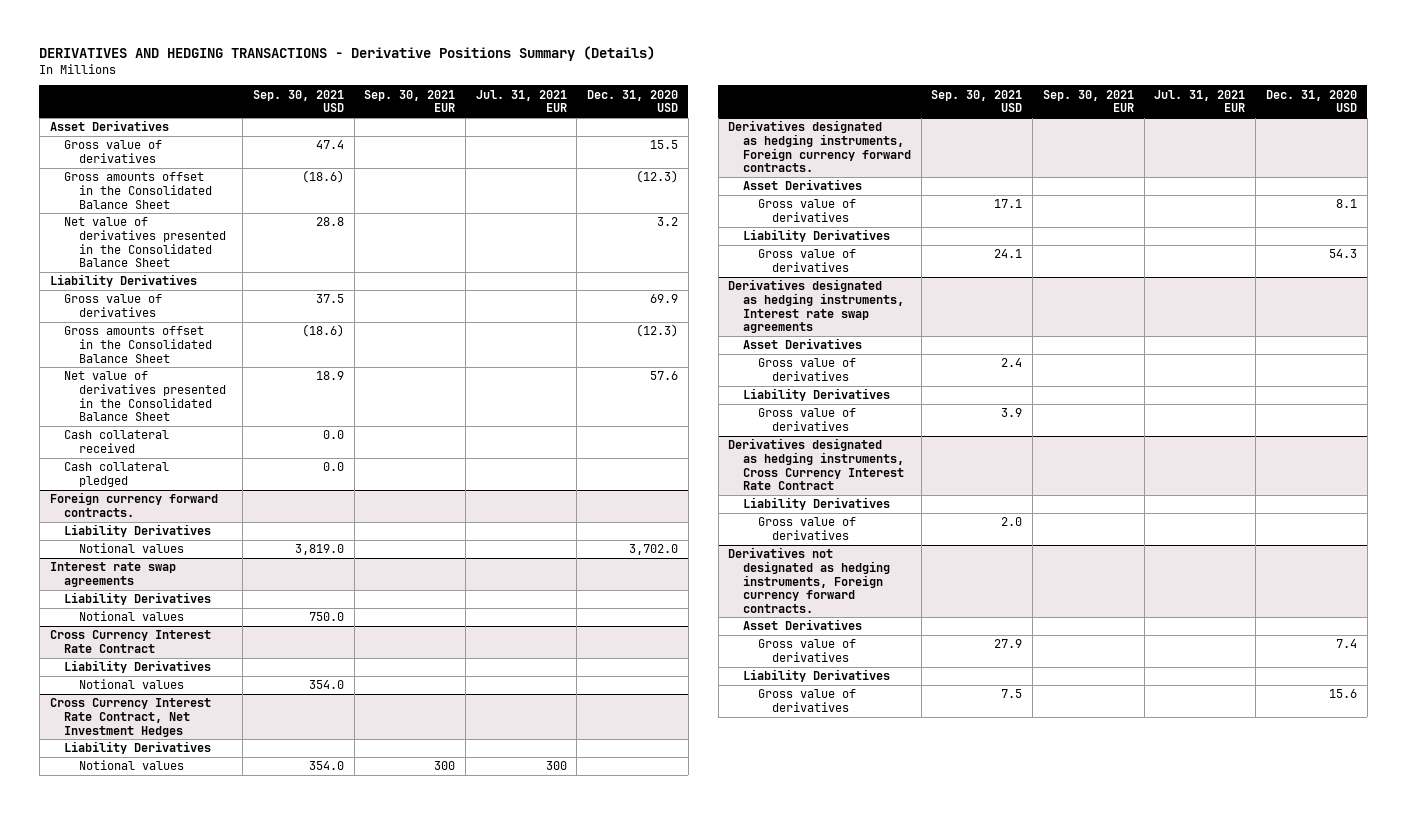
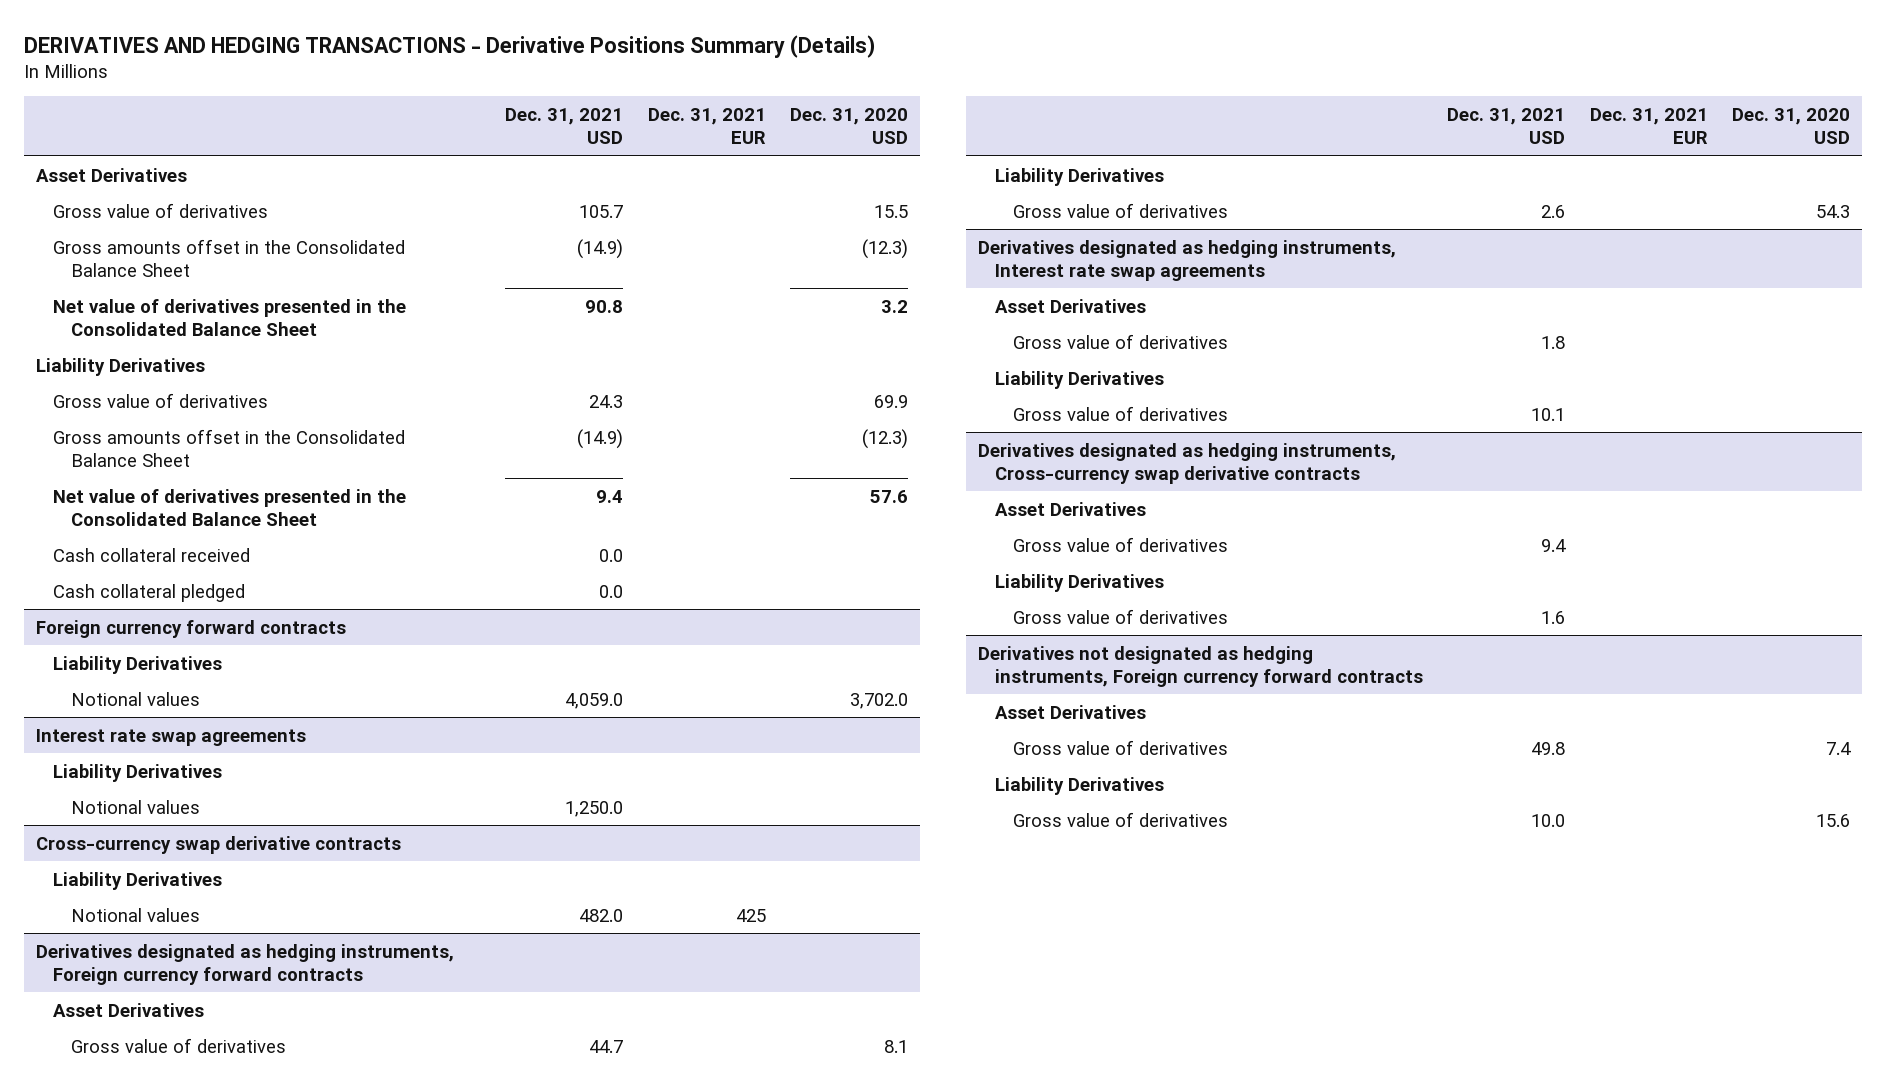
- | Sep. 30, 2021 USD | Sep. 30, 2021 EUR | Jul. 31, 2021 EUR | Dec. 31, 2020 USD
+ | Dec. 31, 2021 USD | Dec. 31, 2021 EUR | Dec. 31, 2020 USD
- Foreign currency forward contracts.
+ Foreign currency forward contracts
- Cross Currency Interest Rate Contract
+ Cross-currency swap derivative contracts
- Cross Currency Interest Rate Contract, Net Investment Hedges
- Liability Derivatives
- Notional values | 354.0 | 300 | 300 |
- Derivatives designated as hedging instruments, Foreign currency forward contracts.
+ Derivatives designated as hedging instruments, Foreign currency forward contracts
- Derivatives designated as hedging instruments, Cross Currency Interest Rate Contract
+ Derivatives designated as hedging instruments, Cross-currency swap derivative contracts
+ Asset Derivatives
+ Gross value of derivatives | 9.4 | |
- Derivatives not designated as hedging instruments, Foreign currency forward contracts.
+ Derivatives not designated as hedging instruments, Foreign currency forward contracts

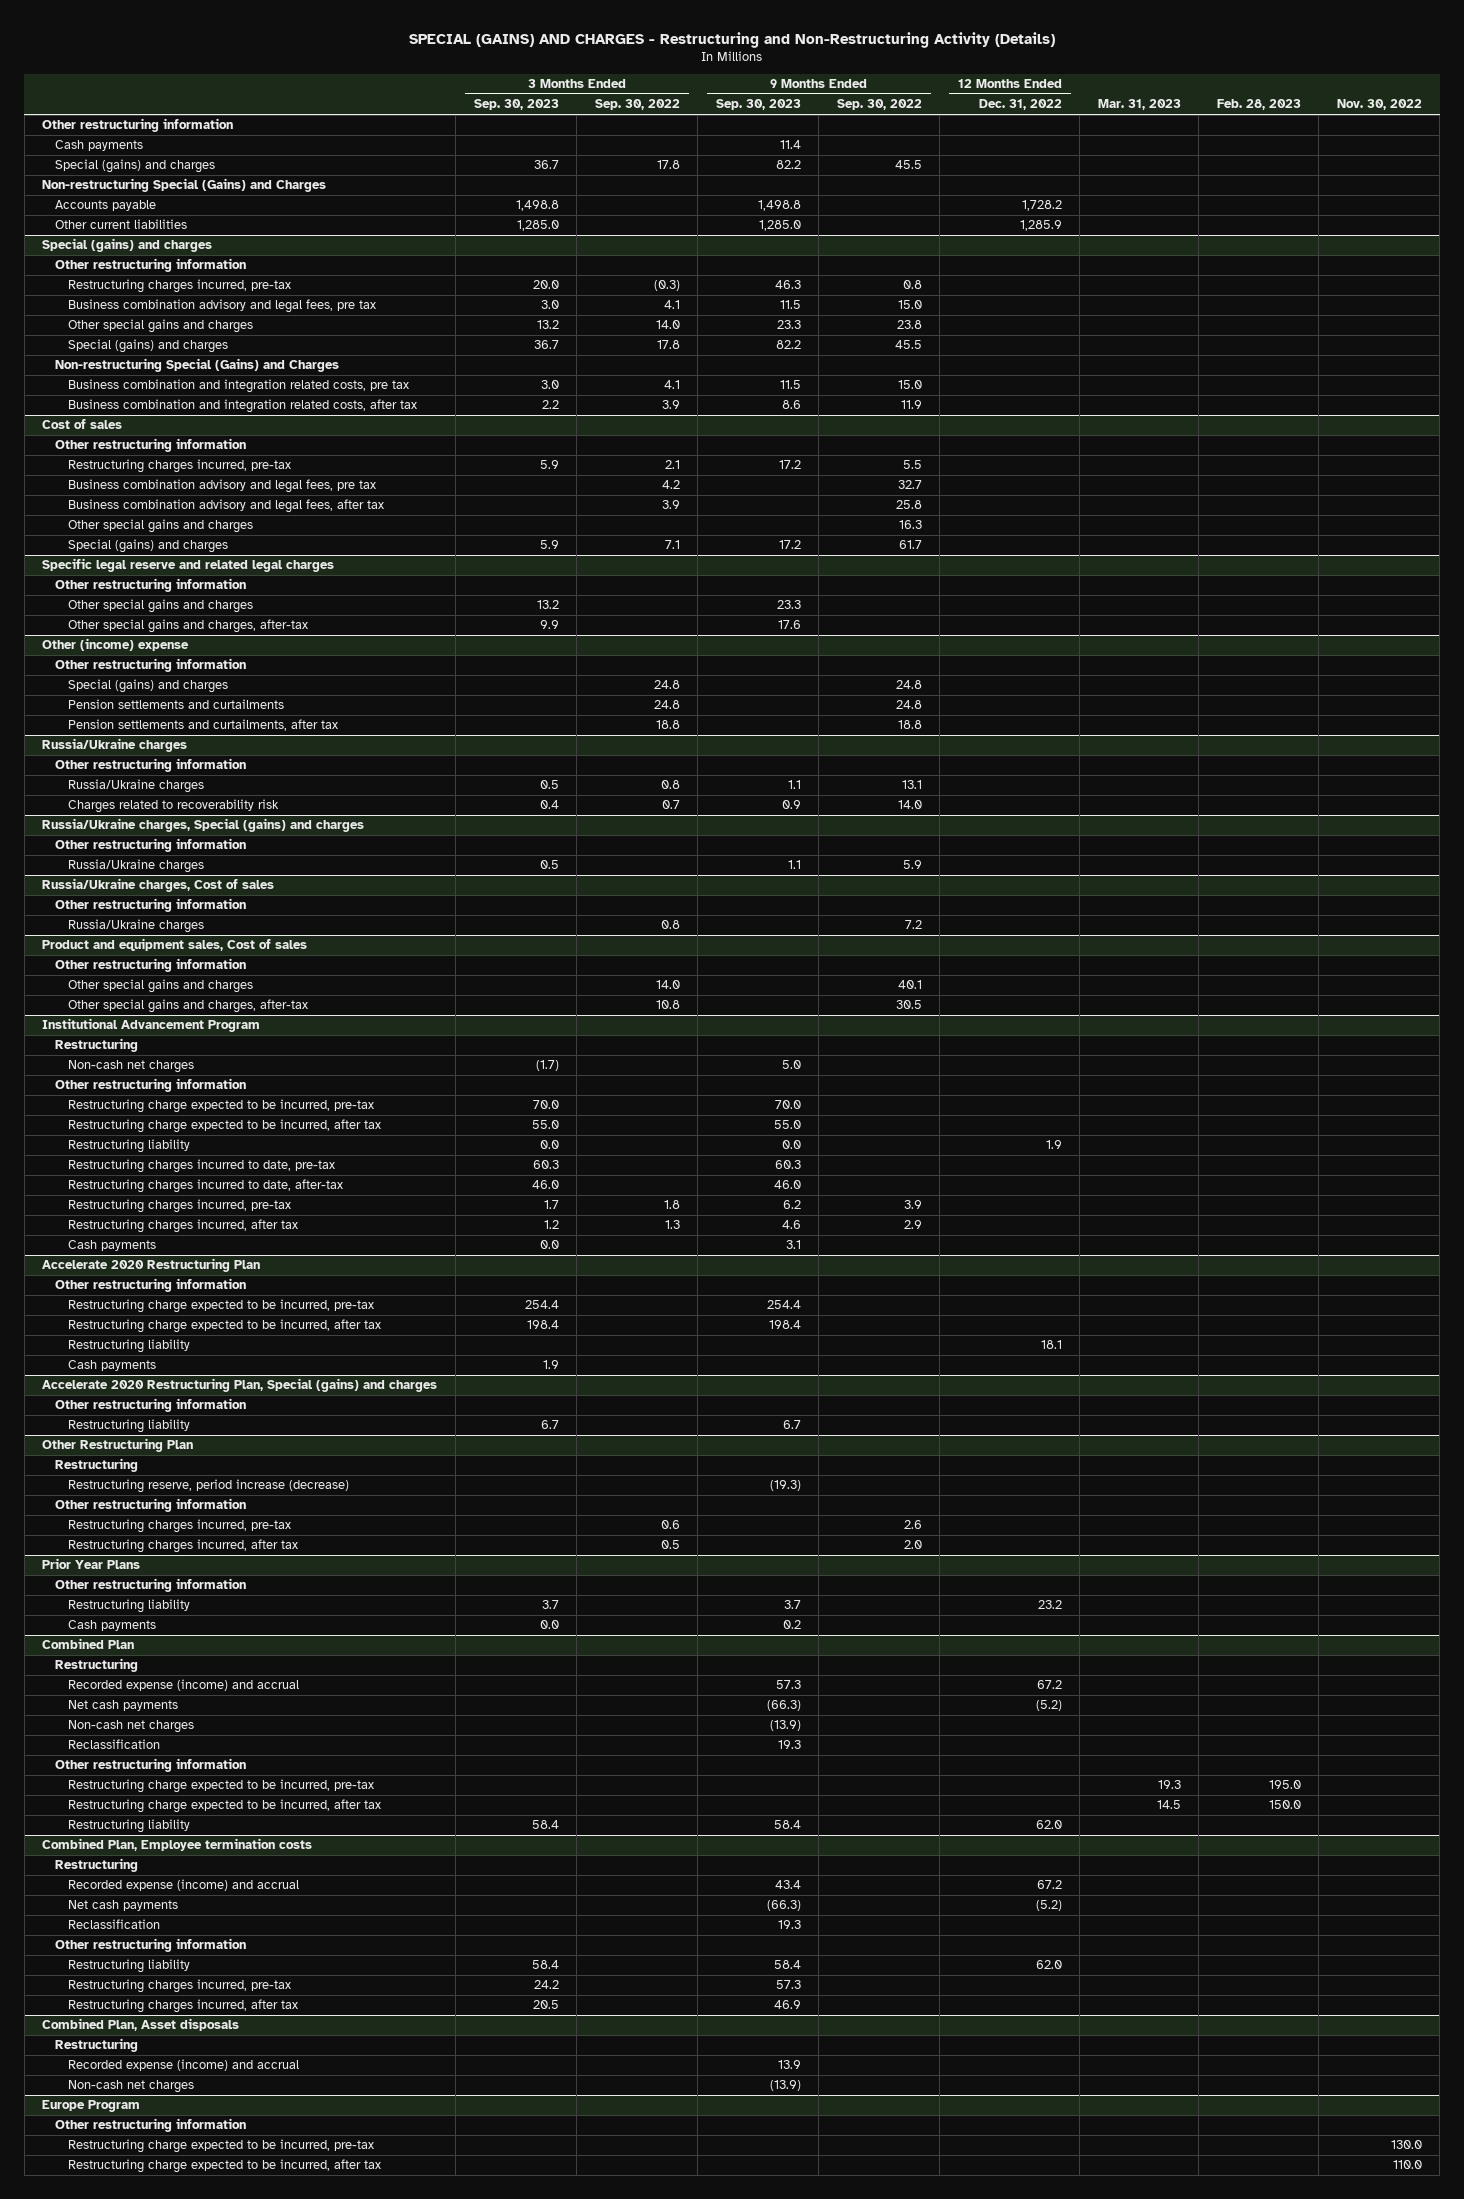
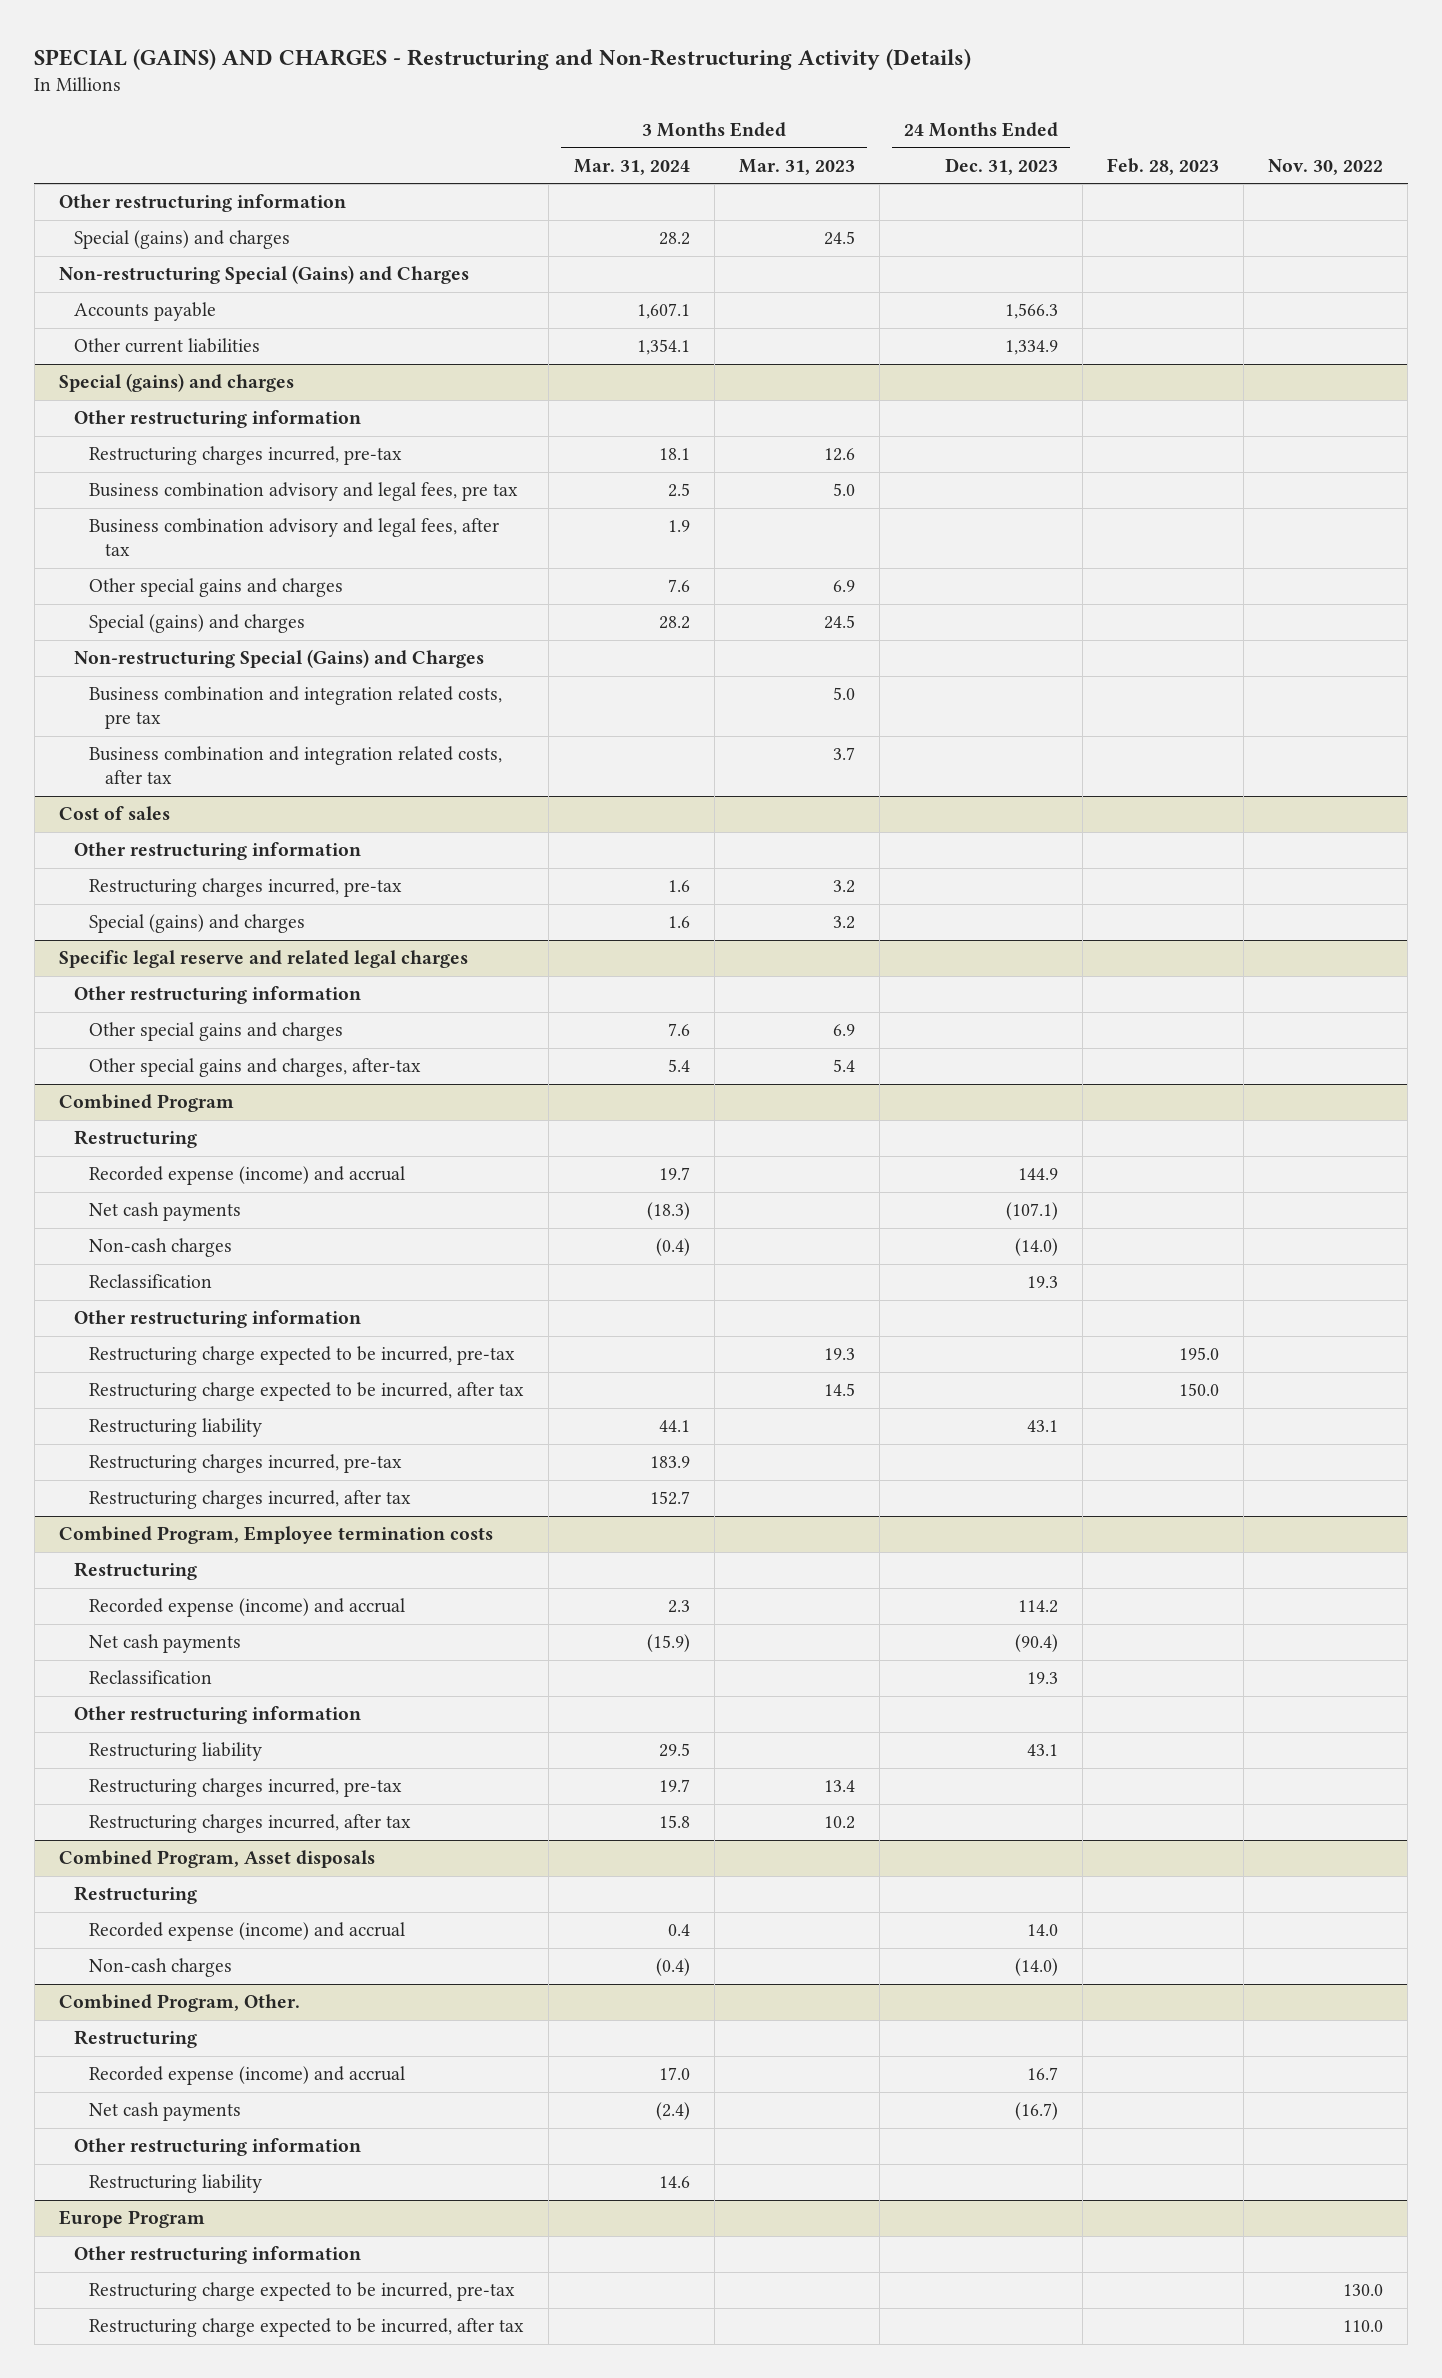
- | 3 Months Ended Sep. 30, 2023 | 3 Months Ended Sep. 30, 2022 | 9 Months Ended Sep. 30, 2023 | 9 Months Ended Sep. 30, 2022 | 12 Months Ended Dec. 31, 2022 | Mar. 31, 2023 | Feb. 28, 2023 | Nov. 30, 2022
+ | 3 Months Ended Mar. 31, 2024 | 3 Months Ended Mar. 31, 2023 | 24 Months Ended Dec. 31, 2023 | Feb. 28, 2023 | Nov. 30, 2022
- Cash payments | | | 11.4 | | | | |
@ Special (gains) and charges
+ Business combination advisory and legal fees, after tax | 1.9 | | | |
@ Cost of sales
- Business combination advisory and legal fees, pre tax | | 4.2 | | 32.7 | | | |
- Business combination advisory and legal fees, after tax | | 3.9 | | 25.8 | | | |
- Other special gains and charges | | | | 16.3 | | | |
- Other (income) expense
- Other restructuring information
- Special (gains) and charges | | 24.8 | | 24.8 | | | |
- Pension settlements and curtailments | | 24.8 | | 24.8 | | | |
- Pension settlements and curtailments, after tax | | 18.8 | | 18.8 | | | |
- Russia/Ukraine charges
- Other restructuring information
- Russia/Ukraine charges | 0.5 | 0.8 | 1.1 | 13.1 | | | |
- Charges related to recoverability risk | 0.4 | 0.7 | 0.9 | 14.0 | | | |
- Russia/Ukraine charges, Special (gains) and charges
- Other restructuring information
- Russia/Ukraine charges | 0.5 | | 1.1 | 5.9 | | | |
- Russia/Ukraine charges, Cost of sales
- Other restructuring information
- Russia/Ukraine charges | | 0.8 | | 7.2 | | | |
- Product and equipment sales, Cost of sales
- Other restructuring information
- Other special gains and charges | | 14.0 | | 40.1 | | | |
- Other special gains and charges, after-tax | | 10.8 | | 30.5 | | | |
- Institutional Advancement Program
- Restructuring
- Non-cash net charges | (1.7) | | 5.0 | | | | |
- Other restructuring information
- Restructuring charge expected to be incurred, pre-tax | 70.0 | | 70.0 | | | | |
- Restructuring charge expected to be incurred, after tax | 55.0 | | 55.0 | | | | |
- Restructuring liability | 0.0 | | 0.0 | | 1.9 | | |
- Restructuring charges incurred to date, pre-tax | 60.3 | | 60.3 | | | | |
- Restructuring charges incurred to date, after-tax | 46.0 | | 46.0 | | | | |
- Restructuring charges incurred, pre-tax | 1.7 | 1.8 | 6.2 | 3.9 | | | |
- Restructuring charges incurred, after tax | 1.2 | 1.3 | 4.6 | 2.9 | | | |
- Cash payments | 0.0 | | 3.1 | | | | |
- Accelerate 2020 Restructuring Plan
- Other restructuring information
- Restructuring charge expected to be incurred, pre-tax | 254.4 | | 254.4 | | | | |
- Restructuring charge expected to be incurred, after tax | 198.4 | | 198.4 | | | | |
- Restructuring liability | | | | | 18.1 | | |
- Cash payments | 1.9 | | | | | | |
- Accelerate 2020 Restructuring Plan, Special (gains) and charges
- Other restructuring information
- Restructuring liability | 6.7 | | 6.7 | | | | |
- Other Restructuring Plan
- Restructuring
- Restructuring reserve, period increase (decrease) | | | (19.3) | | | | |
- Other restructuring information
- Restructuring charges incurred, pre-tax | | 0.6 | | 2.6 | | | |
- Restructuring charges incurred, after tax | | 0.5 | | 2.0 | | | |
- Prior Year Plans
- Other restructuring information
- Restructuring liability | 3.7 | | 3.7 | | 23.2 | | |
- Cash payments | 0.0 | | 0.2 | | | | |
- Combined Plan
+ Combined Program
- Non-cash net charges | | | (13.9) | | | | |
+ Non-cash charges | (0.4) | | (14.0) | |
- Combined Plan, Employee termination costs
+ Restructuring charges incurred, pre-tax | 183.9 | | | |
+ Restructuring charges incurred, after tax | 152.7 | | | |
+ Combined Program, Employee termination costs
- Combined Plan, Asset disposals
+ Combined Program, Asset disposals
- Non-cash net charges | | | (13.9) | | | | |
+ Non-cash charges | (0.4) | | (14.0) | |
+ Combined Program, Other.
+ Restructuring
+ Recorded expense (income) and accrual | 17.0 | | 16.7 | |
+ Net cash payments | (2.4) | | (16.7) | |
+ Other restructuring information
+ Restructuring liability | 14.6 | | | |

